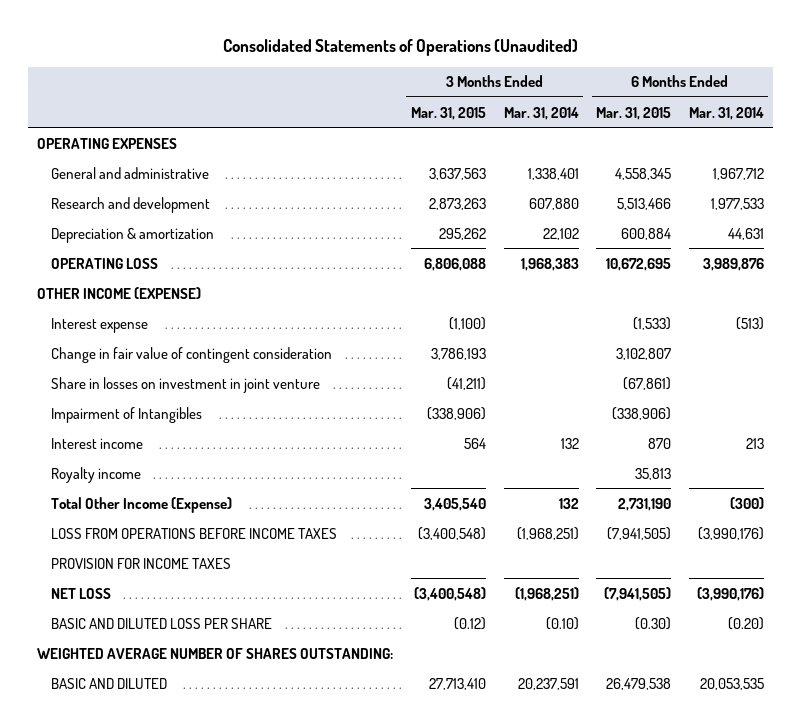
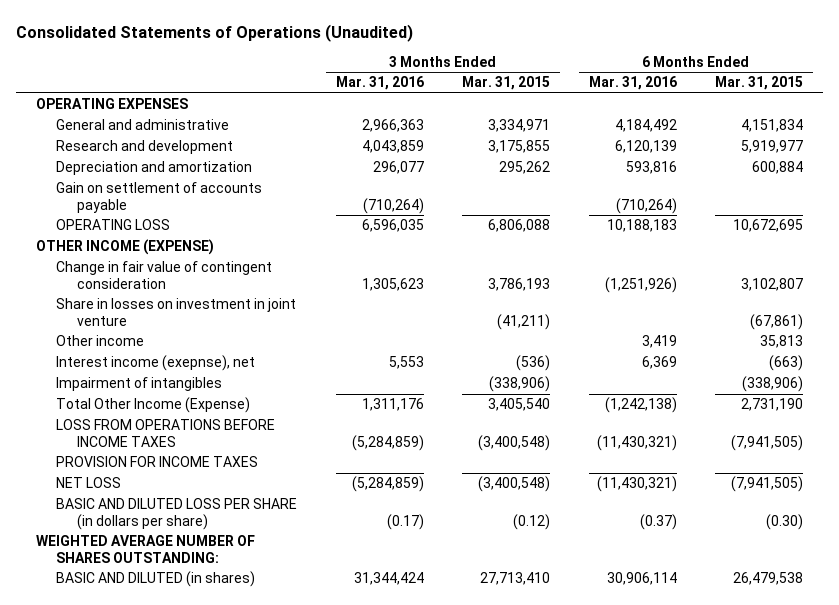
- | 3 Months Ended Mar. 31, 2015 | 3 Months Ended Mar. 31, 2014 | 6 Months Ended Mar. 31, 2015 | 6 Months Ended Mar. 31, 2014
+ | 3 Months Ended Mar. 31, 2016 | 3 Months Ended Mar. 31, 2015 | 6 Months Ended Mar. 31, 2016 | 6 Months Ended Mar. 31, 2015
- General and administrative | 3,637,563 | 1,338,401 | 4,558,345 | 1,967,712
- Research and development | 2,873,263 | 607,880 | 5,513,466 | 1,977,533
- Depreciation & amortization | 295,262 | 22,102 | 600,884 | 44,631
+ General and administrative | 2,966,363 | 3,334,971 | 4,184,492 | 4,151,834
+ Research and development | 4,043,859 | 3,175,855 | 6,120,139 | 5,919,977
+ Depreciation and amortization | 296,077 | 295,262 | 593,816 | 600,884
+ Gain on settlement of accounts payable | (710,264) | | (710,264) |
- Interest expense | (1,100) | | (1,533) | (513)
- Impairment of Intangibles | (338,906) | | (338,906) |
- Interest income | 564 | 132 | 870 | 213
- Royalty income | | | 35,813 |
+ Other income | | | 3,419 | 35,813
+ Interest income (exepnse), net | 5,553 | (536) | 6,369 | (663)
+ Impairment of intangibles | | (338,906) | | (338,906)
- BASIC AND DILUTED LOSS PER SHARE | (0.12) | (0.10) | (0.30) | (0.20)
+ BASIC AND DILUTED LOSS PER SHARE (in dollars per share) | (0.17) | (0.12) | (0.37) | (0.30)
- BASIC AND DILUTED | 27,713,410 | 20,237,591 | 26,479,538 | 20,053,535
+ BASIC AND DILUTED (in shares) | 31,344,424 | 27,713,410 | 30,906,114 | 26,479,538

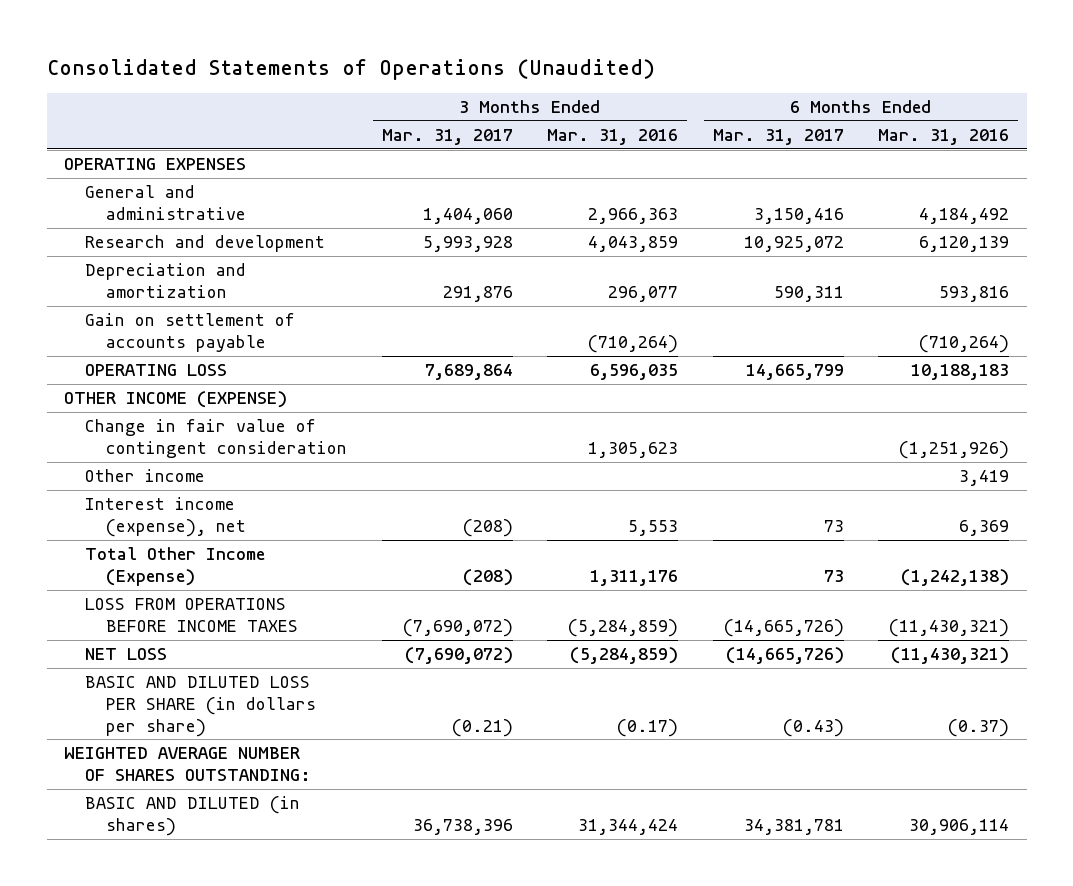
- | 3 Months Ended Mar. 31, 2016 | 3 Months Ended Mar. 31, 2015 | 6 Months Ended Mar. 31, 2016 | 6 Months Ended Mar. 31, 2015
+ | 3 Months Ended Mar. 31, 2017 | 3 Months Ended Mar. 31, 2016 | 6 Months Ended Mar. 31, 2017 | 6 Months Ended Mar. 31, 2016
- Share in losses on investment in joint venture | | (41,211) | | (67,861)
- Interest income (exepnse), net | 5,553 | (536) | 6,369 | (663)
- Impairment of intangibles | | (338,906) | | (338,906)
+ Interest income (expense), net | (208) | 5,553 | 73 | 6,369
- PROVISION FOR INCOME TAXES

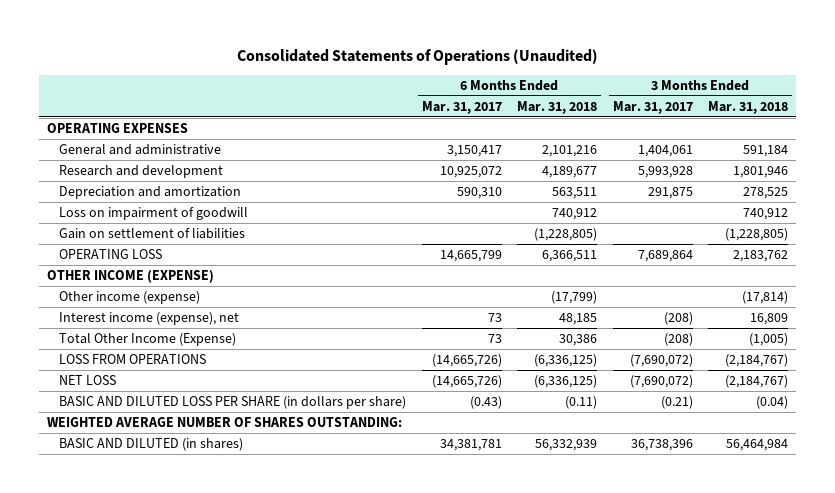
- | 3 Months Ended Mar. 31, 2017 | 3 Months Ended Mar. 31, 2016 | 6 Months Ended Mar. 31, 2017 | 6 Months Ended Mar. 31, 2016
+ | 6 Months Ended Mar. 31, 2017 | 6 Months Ended Mar. 31, 2018 | 3 Months Ended Mar. 31, 2017 | 3 Months Ended Mar. 31, 2018
- General and administrative | 1,404,060 | 2,966,363 | 3,150,416 | 4,184,492
+ General and administrative | 3,150,417 | 2,101,216 | 1,404,061 | 591,184
- Depreciation and amortization | 291,876 | 296,077 | 590,311 | 593,816
- Gain on settlement of accounts payable | | (710,264) | | (710,264)
+ Depreciation and amortization | 590,310 | 563,511 | 291,875 | 278,525
+ Loss on impairment of goodwill | | 740,912 | | 740,912
+ Gain on settlement of liabilities | | (1,228,805) | | (1,228,805)
- Change in fair value of contingent consideration | | 1,305,623 | | (1,251,926)
- Other income | | | | 3,419
+ Other income (expense) | | (17,799) | | (17,814)
- LOSS FROM OPERATIONS BEFORE INCOME TAXES | (7,690,072) | (5,284,859) | (14,665,726) | (11,430,321)
+ LOSS FROM OPERATIONS | (14,665,726) | (6,336,125) | (7,690,072) | (2,184,767)

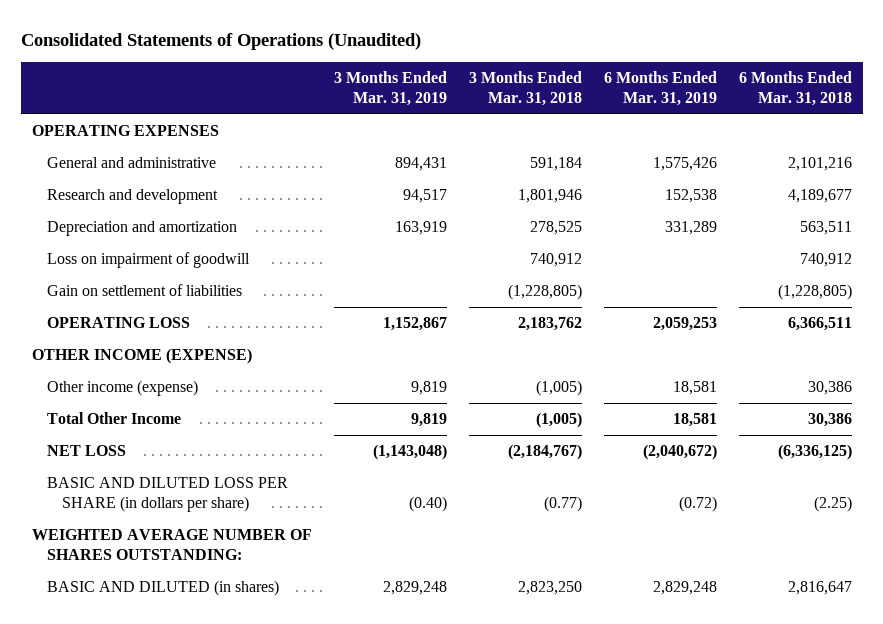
- | 6 Months Ended Mar. 31, 2017 | 6 Months Ended Mar. 31, 2018 | 3 Months Ended Mar. 31, 2017 | 3 Months Ended Mar. 31, 2018
+ | 3 Months Ended Mar. 31, 2019 | 3 Months Ended Mar. 31, 2018 | 6 Months Ended Mar. 31, 2019 | 6 Months Ended Mar. 31, 2018
- Other income (expense) | | (17,799) | | (17,814)
- Interest income (expense), net | 73 | 48,185 | (208) | 16,809
- Total Other Income (Expense) | 73 | 30,386 | (208) | (1,005)
- LOSS FROM OPERATIONS | (14,665,726) | (6,336,125) | (7,690,072) | (2,184,767)
+ Other income (expense) | 9,819 | (1,005) | 18,581 | 30,386
+ Total Other Income | 9,819 | (1,005) | 18,581 | 30,386
- BASIC AND DILUTED LOSS PER SHARE (in dollars per share) | (0.43) | (0.11) | (0.21) | (0.04)
+ BASIC AND DILUTED LOSS PER SHARE (in dollars per share) | (0.40) | (0.77) | (0.72) | (2.25)
- BASIC AND DILUTED (in shares) | 34,381,781 | 56,332,939 | 36,738,396 | 56,464,984
+ BASIC AND DILUTED (in shares) | 2,829,248 | 2,823,250 | 2,829,248 | 2,816,647

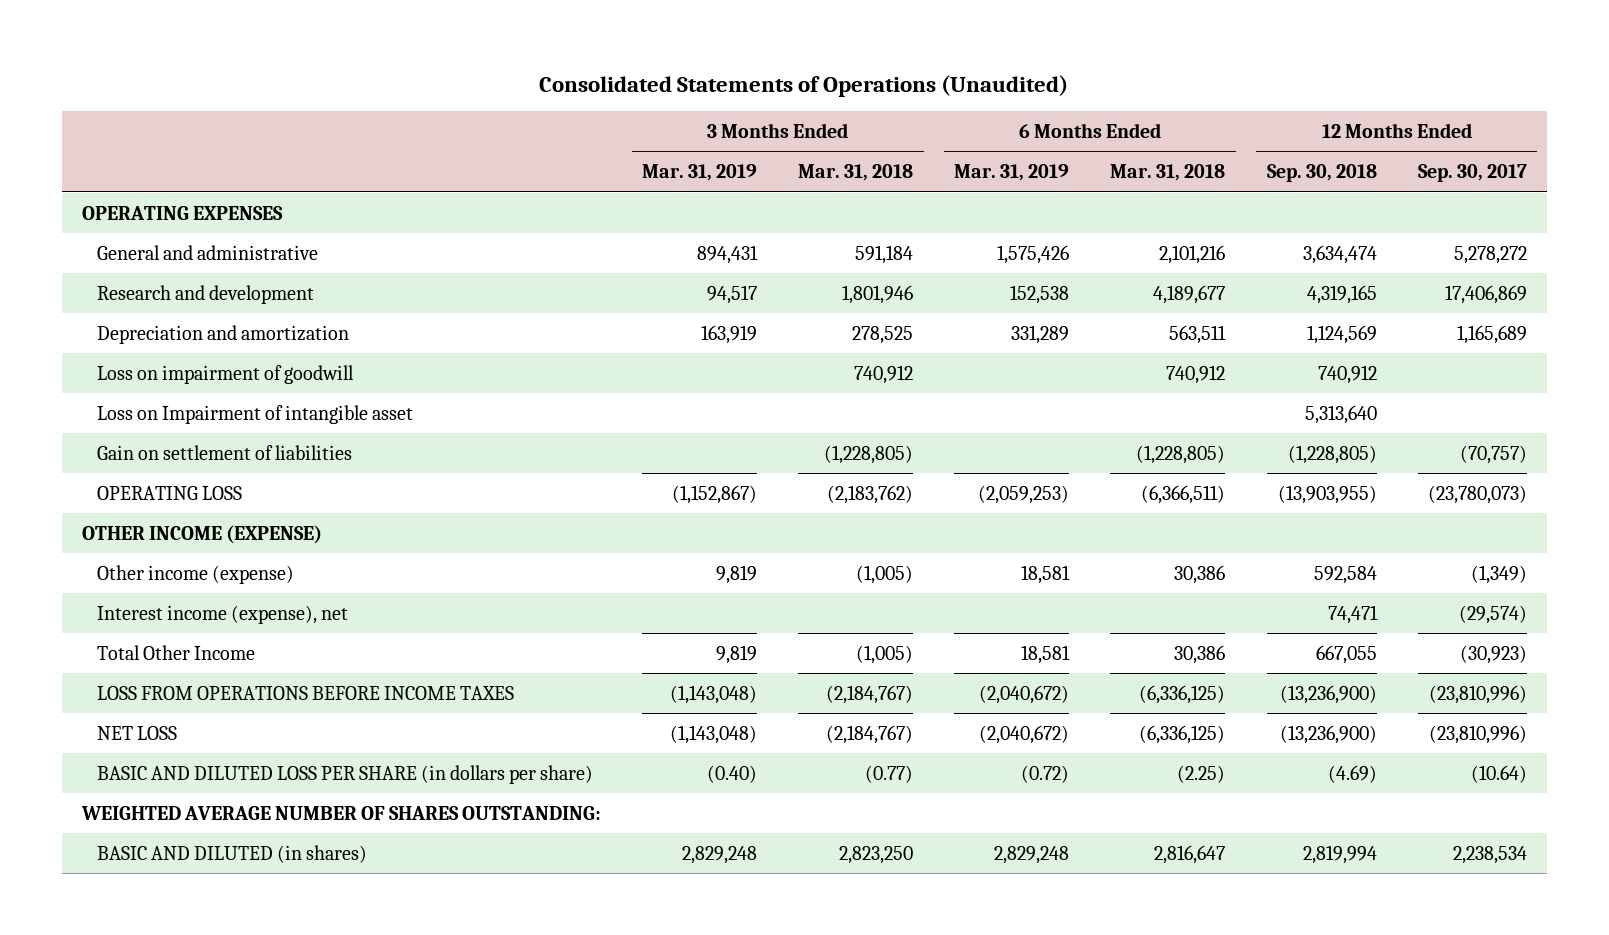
- | 3 Months Ended Mar. 31, 2019 | 3 Months Ended Mar. 31, 2018 | 6 Months Ended Mar. 31, 2019 | 6 Months Ended Mar. 31, 2018
+ | 3 Months Ended Mar. 31, 2019 | 3 Months Ended Mar. 31, 2018 | 6 Months Ended Mar. 31, 2019 | 6 Months Ended Mar. 31, 2018 | 12 Months Ended Sep. 30, 2018 | 12 Months Ended Sep. 30, 2017
+ Loss on Impairment of intangible asset | | | | | 5,313,640 |
- OPERATING LOSS | 1,152,867 | 2,183,762 | 2,059,253 | 6,366,511
+ OPERATING LOSS | (1,152,867) | (2,183,762) | (2,059,253) | (6,366,511) | (13,903,955) | (23,780,073)
+ Interest income (expense), net | | | | | 74,471 | (29,574)
+ LOSS FROM OPERATIONS BEFORE INCOME TAXES | (1,143,048) | (2,184,767) | (2,040,672) | (6,336,125) | (13,236,900) | (23,810,996)

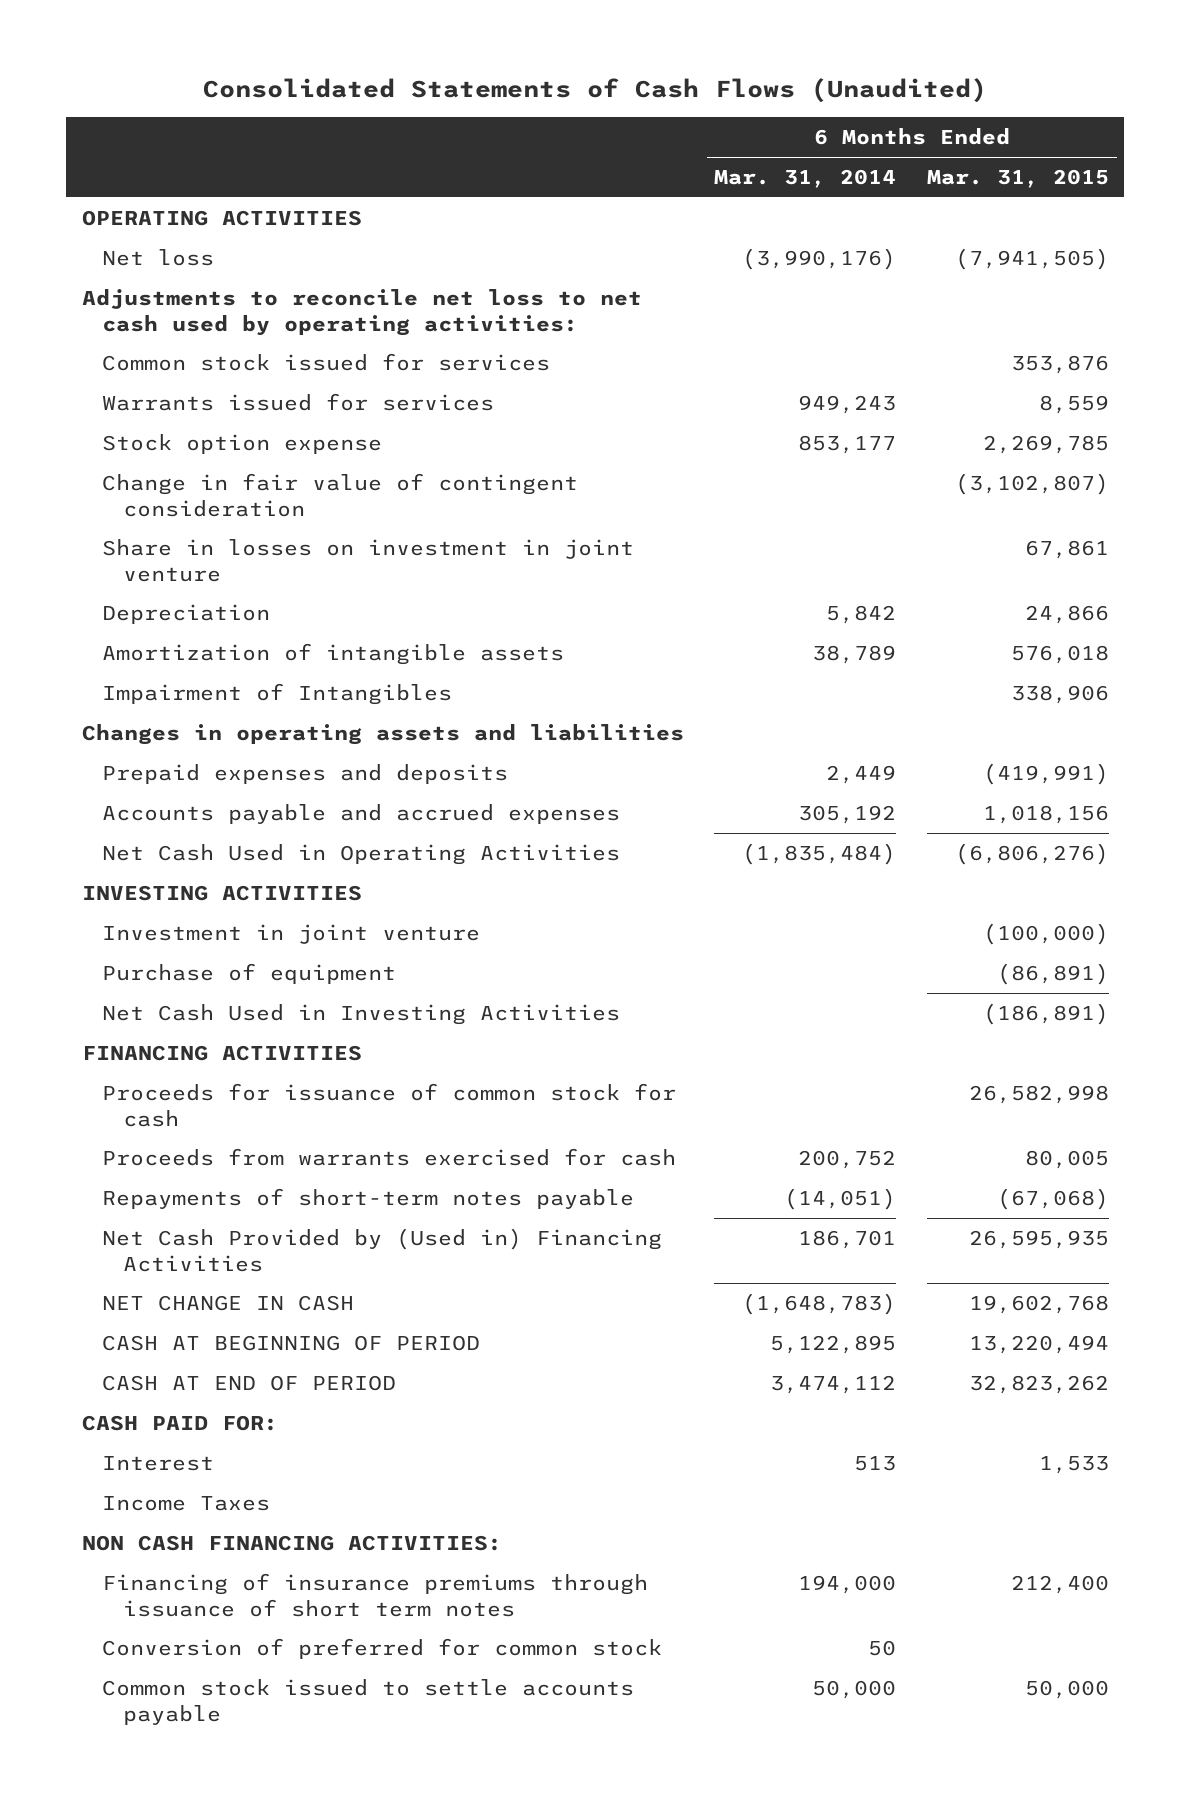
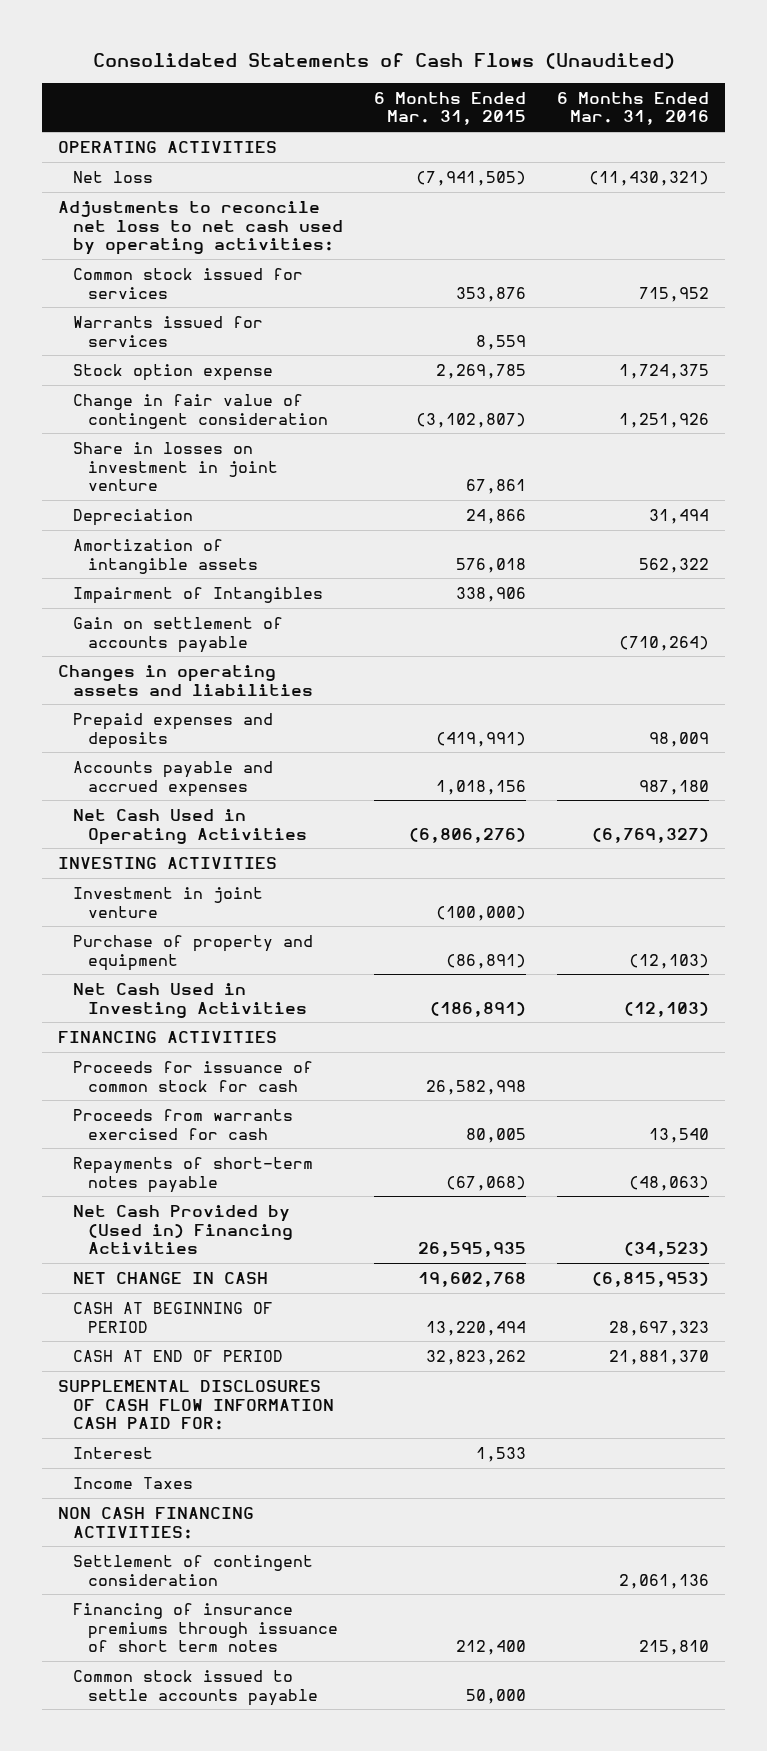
- | 6 Months Ended Mar. 31, 2014 | 6 Months Ended Mar. 31, 2015
+ | 6 Months Ended Mar. 31, 2015 | 6 Months Ended Mar. 31, 2016
+ Gain on settlement of accounts payable | | (710,264)
- Purchase of equipment | | (86,891)
+ Purchase of property and equipment | (86,891) | (12,103)
- CASH PAID FOR:
+ SUPPLEMENTAL DISCLOSURES OF CASH FLOW INFORMATION CASH PAID FOR:
+ Settlement of contingent consideration | | 2,061,136
- Conversion of preferred for common stock | 50 |

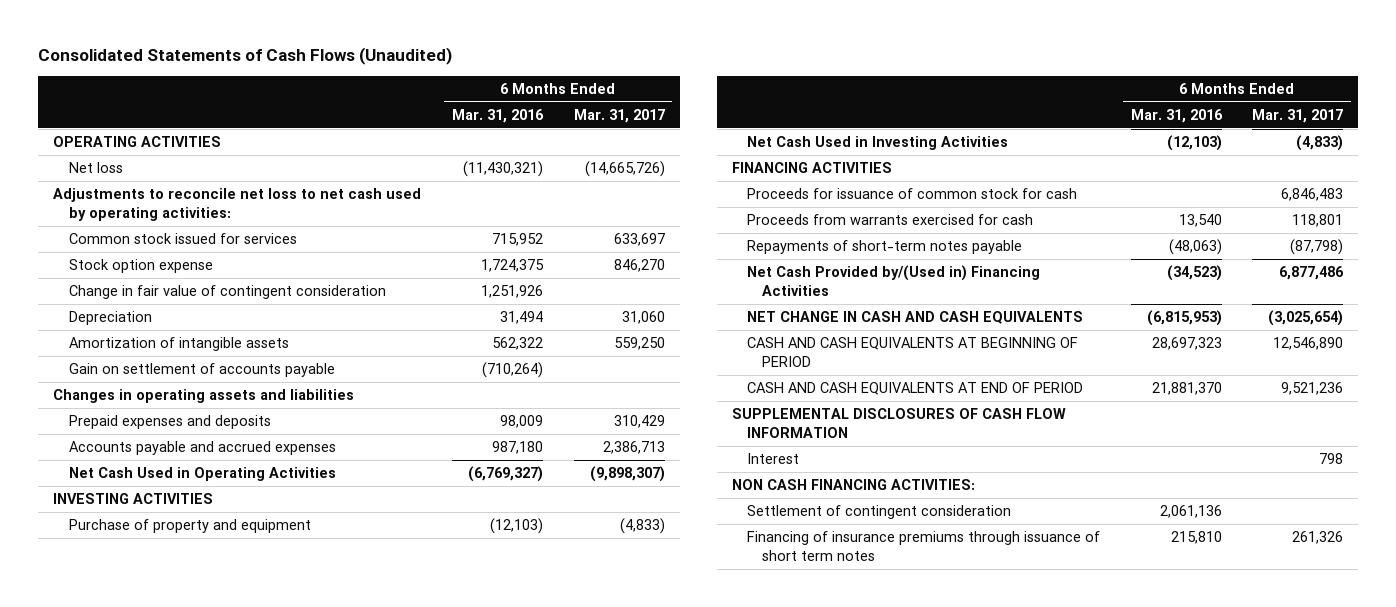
- | 6 Months Ended Mar. 31, 2015 | 6 Months Ended Mar. 31, 2016
+ | 6 Months Ended Mar. 31, 2016 | 6 Months Ended Mar. 31, 2017
- Warrants issued for services | 8,559 |
- Share in losses on investment in joint venture | 67,861 |
- Impairment of Intangibles | 338,906 |
- Investment in joint venture | (100,000) |
- Net Cash Provided by (Used in) Financing Activities | 26,595,935 | (34,523)
- NET CHANGE IN CASH | 19,602,768 | (6,815,953)
- CASH AT BEGINNING OF PERIOD | 13,220,494 | 28,697,323
- CASH AT END OF PERIOD | 32,823,262 | 21,881,370
- SUPPLEMENTAL DISCLOSURES OF CASH FLOW INFORMATION CASH PAID FOR:
+ Net Cash Provided by/(Used in) Financing Activities | (34,523) | 6,877,486
+ NET CHANGE IN CASH AND CASH EQUIVALENTS | (6,815,953) | (3,025,654)
+ CASH AND CASH EQUIVALENTS AT BEGINNING OF PERIOD | 28,697,323 | 12,546,890
+ CASH AND CASH EQUIVALENTS AT END OF PERIOD | 21,881,370 | 9,521,236
+ SUPPLEMENTAL DISCLOSURES OF CASH FLOW INFORMATION
- Income Taxes
- Common stock issued to settle accounts payable | 50,000 |

